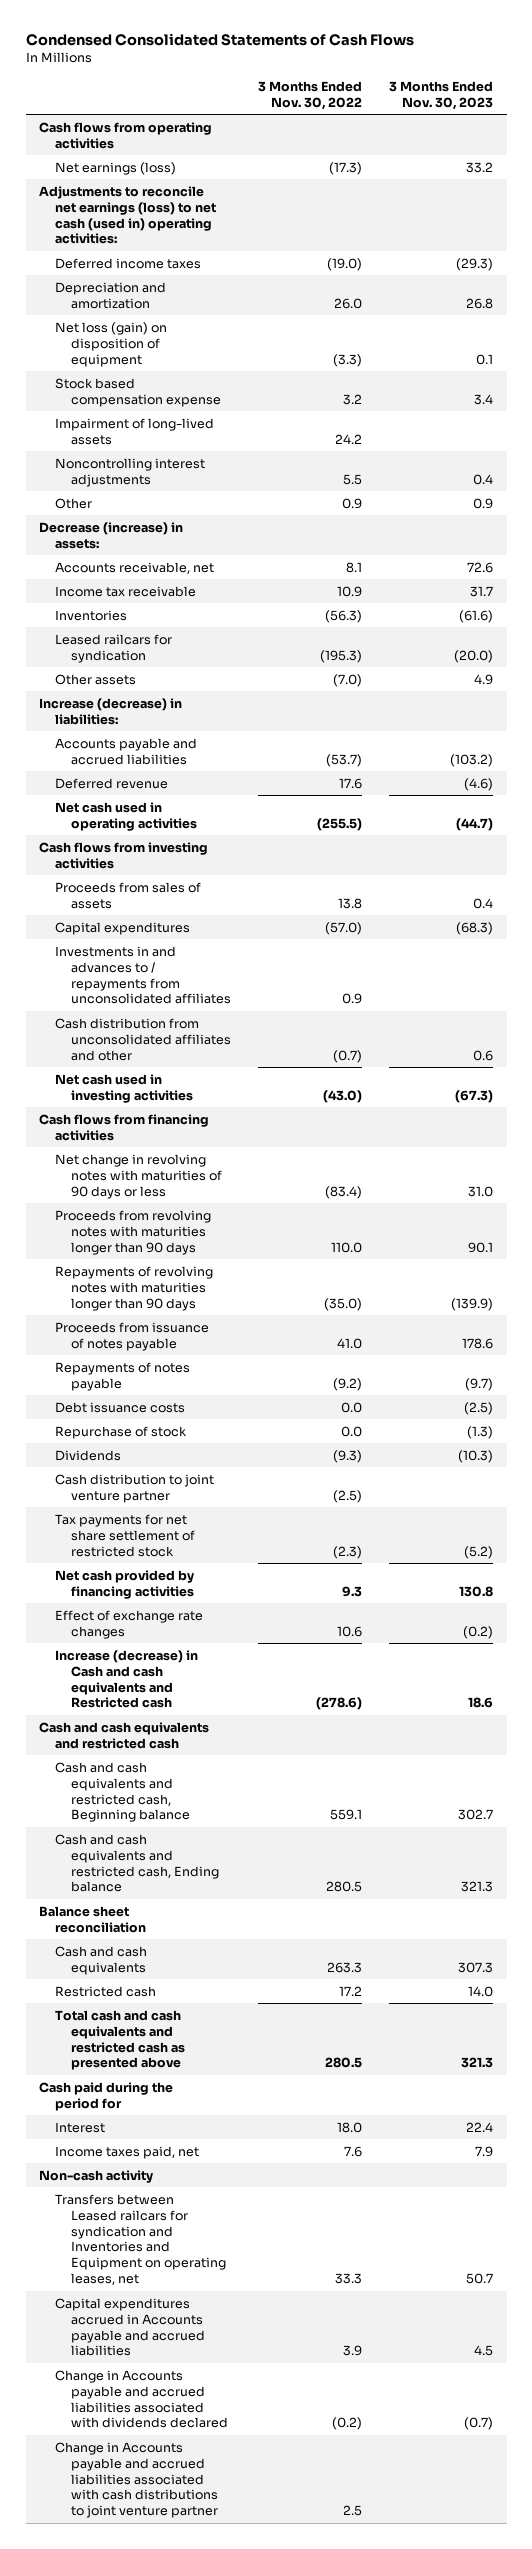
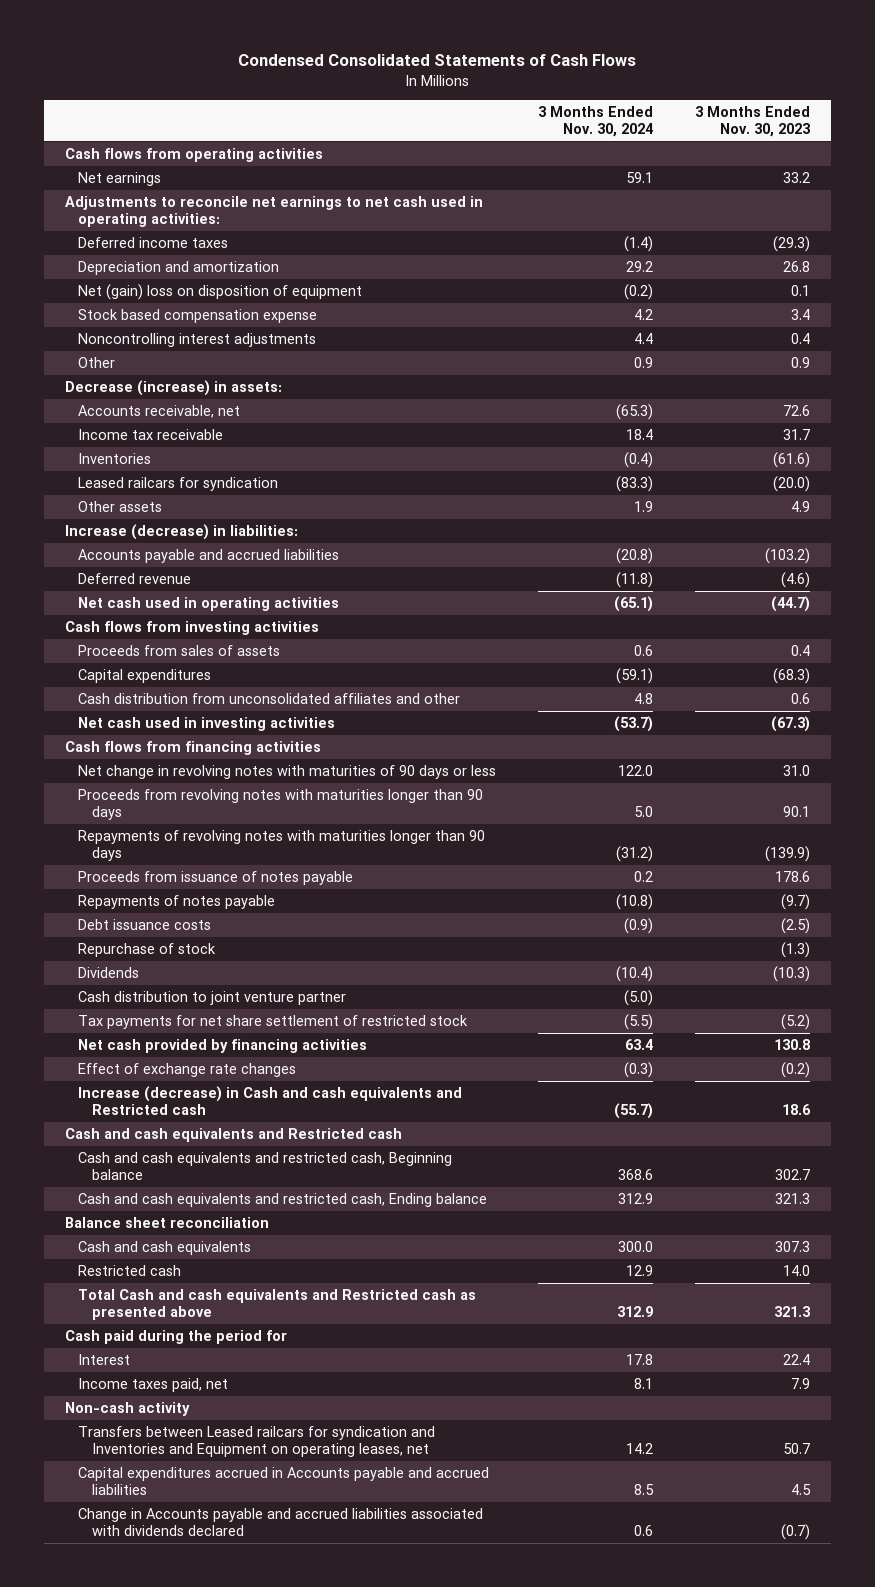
- | 3 Months Ended Nov. 30, 2022 | 3 Months Ended Nov. 30, 2023
+ | 3 Months Ended Nov. 30, 2024 | 3 Months Ended Nov. 30, 2023
- Net earnings (loss) | (17.3) | 33.2
- Adjustments to reconcile net earnings (loss) to net cash (used in) operating activities:
+ Net earnings | 59.1 | 33.2
+ Adjustments to reconcile net earnings to net cash used in operating activities:
- Net loss (gain) on disposition of equipment | (3.3) | 0.1
+ Net (gain) loss on disposition of equipment | (0.2) | 0.1
- Impairment of long-lived assets | 24.2 |
- Investments in and advances to / repayments from unconsolidated affiliates | 0.9 |
- Cash and cash equivalents and restricted cash
+ Cash and cash equivalents and Restricted cash
- Total cash and cash equivalents and restricted cash as presented above | 280.5 | 321.3
+ Total Cash and cash equivalents and Restricted cash as presented above | 312.9 | 321.3
- Change in Accounts payable and accrued liabilities associated with cash distributions to joint venture partner | 2.5 |

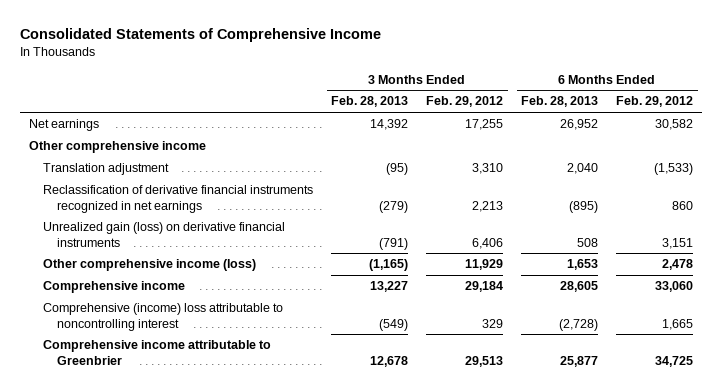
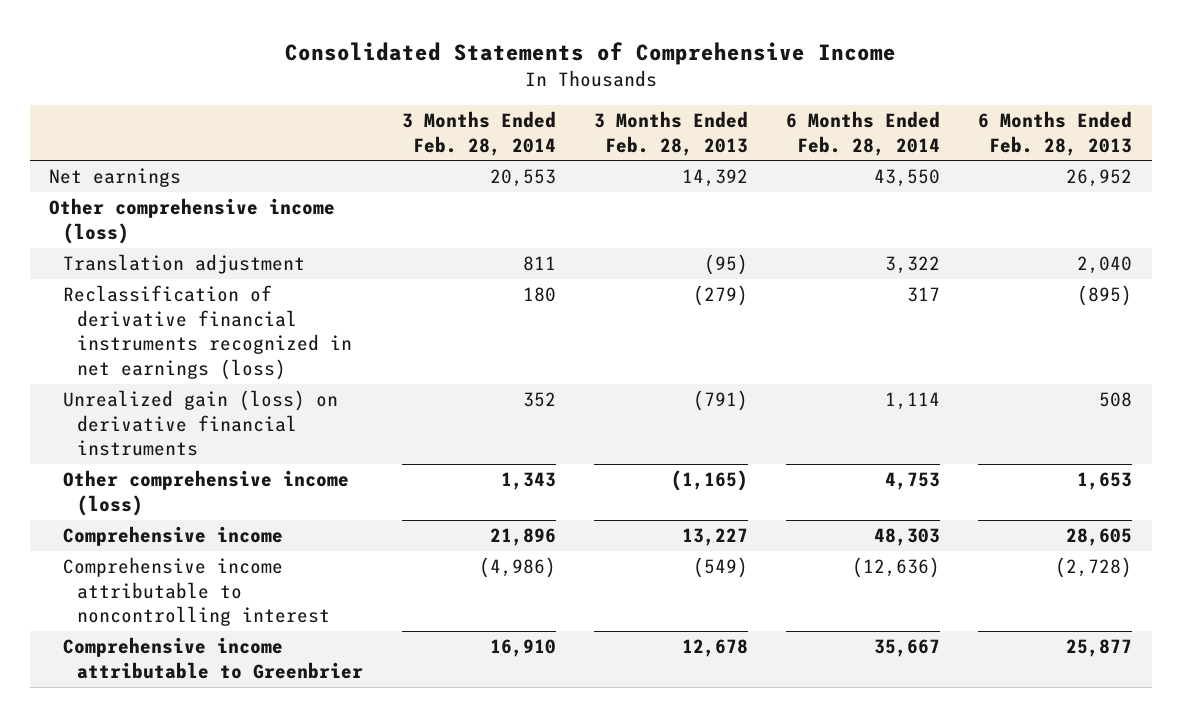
- | 3 Months Ended Feb. 28, 2013 | 3 Months Ended Feb. 29, 2012 | 6 Months Ended Feb. 28, 2013 | 6 Months Ended Feb. 29, 2012
+ | 3 Months Ended Feb. 28, 2014 | 3 Months Ended Feb. 28, 2013 | 6 Months Ended Feb. 28, 2014 | 6 Months Ended Feb. 28, 2013
- Other comprehensive income
+ Other comprehensive income (loss)
- Reclassification of derivative financial instruments recognized in net earnings | (279) | 2,213 | (895) | 860
+ Reclassification of derivative financial instruments recognized in net earnings (loss) | 180 | (279) | 317 | (895)
- Comprehensive (income) loss attributable to noncontrolling interest | (549) | 329 | (2,728) | 1,665
+ Comprehensive income attributable to noncontrolling interest | (4,986) | (549) | (12,636) | (2,728)

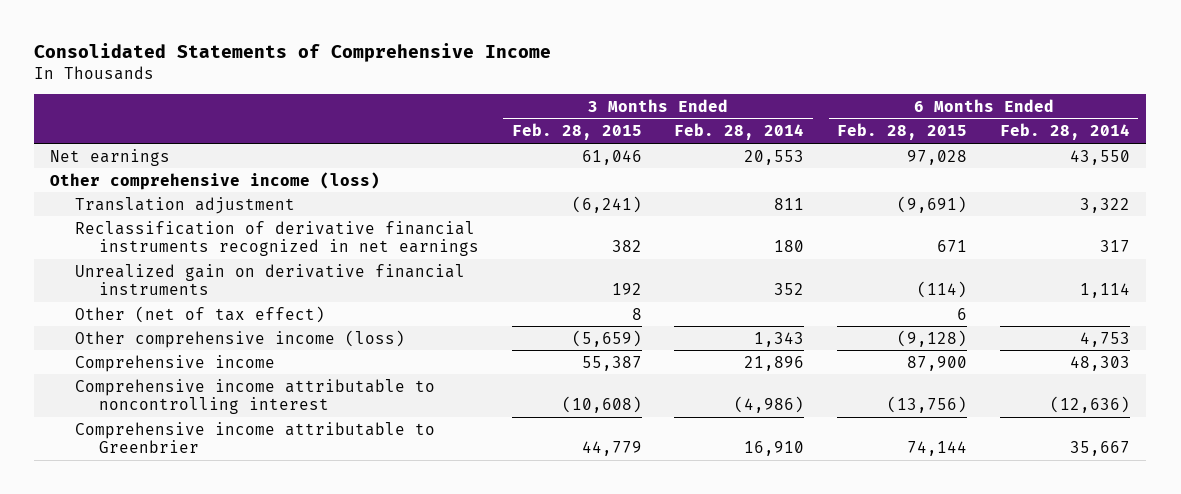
- | 3 Months Ended Feb. 28, 2014 | 3 Months Ended Feb. 28, 2013 | 6 Months Ended Feb. 28, 2014 | 6 Months Ended Feb. 28, 2013
+ | 3 Months Ended Feb. 28, 2015 | 3 Months Ended Feb. 28, 2014 | 6 Months Ended Feb. 28, 2015 | 6 Months Ended Feb. 28, 2014
- Reclassification of derivative financial instruments recognized in net earnings (loss) | 180 | (279) | 317 | (895)
- Unrealized gain (loss) on derivative financial instruments | 352 | (791) | 1,114 | 508
+ Reclassification of derivative financial instruments recognized in net earnings | 382 | 180 | 671 | 317
+ Unrealized gain on derivative financial instruments | 192 | 352 | (114) | 1,114
+ Other (net of tax effect) | 8 | | 6 |

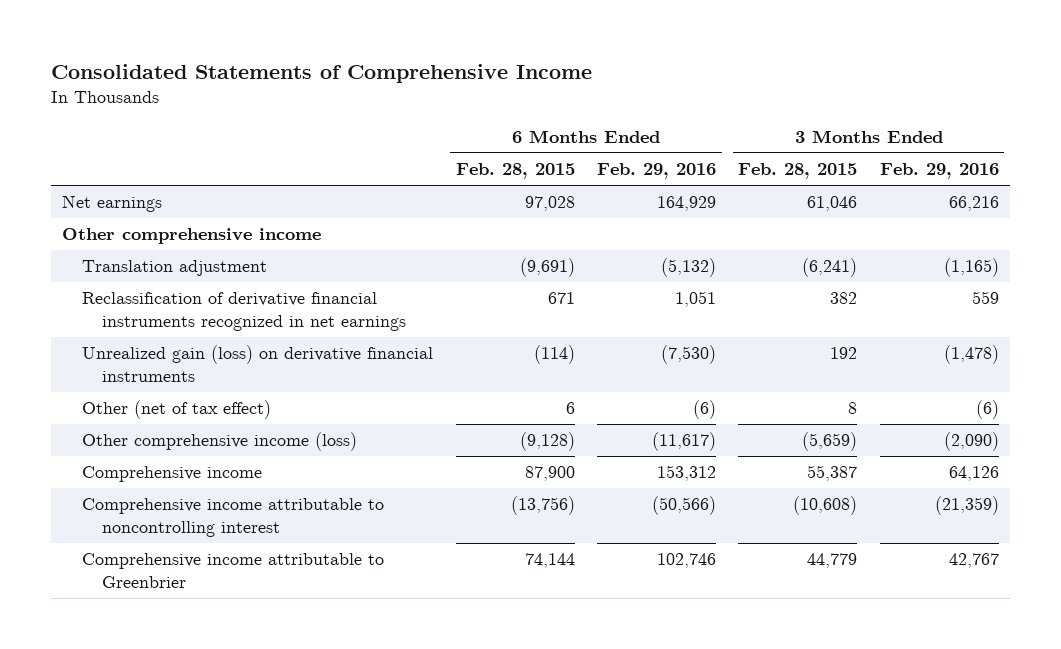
- | 3 Months Ended Feb. 28, 2015 | 3 Months Ended Feb. 28, 2014 | 6 Months Ended Feb. 28, 2015 | 6 Months Ended Feb. 28, 2014
+ | 6 Months Ended Feb. 28, 2015 | 6 Months Ended Feb. 29, 2016 | 3 Months Ended Feb. 28, 2015 | 3 Months Ended Feb. 29, 2016
- Other comprehensive income (loss)
+ Other comprehensive income
- Unrealized gain on derivative financial instruments | 192 | 352 | (114) | 1,114
+ Unrealized gain (loss) on derivative financial instruments | (114) | (7,530) | 192 | (1,478)

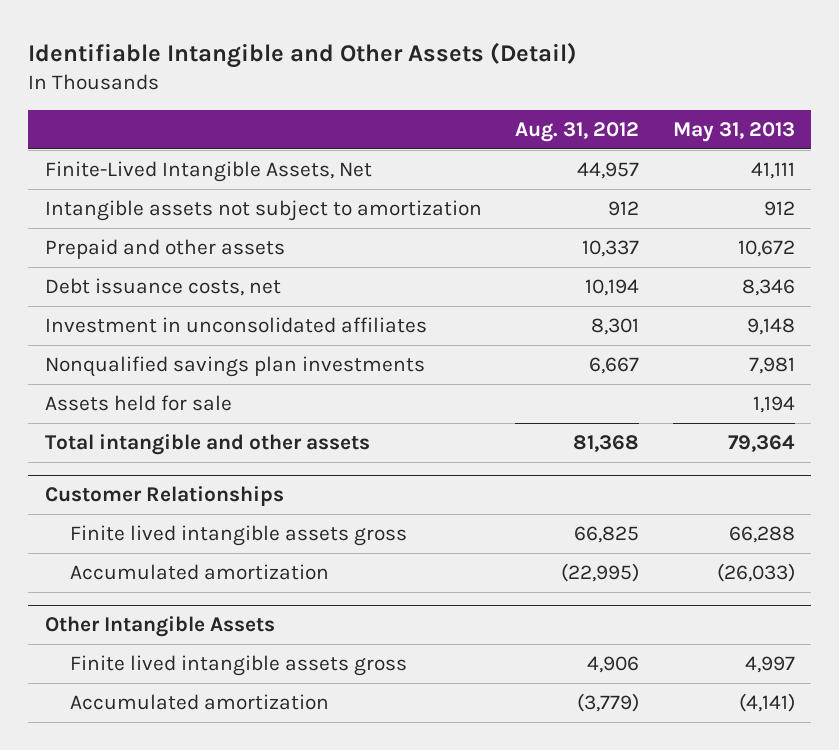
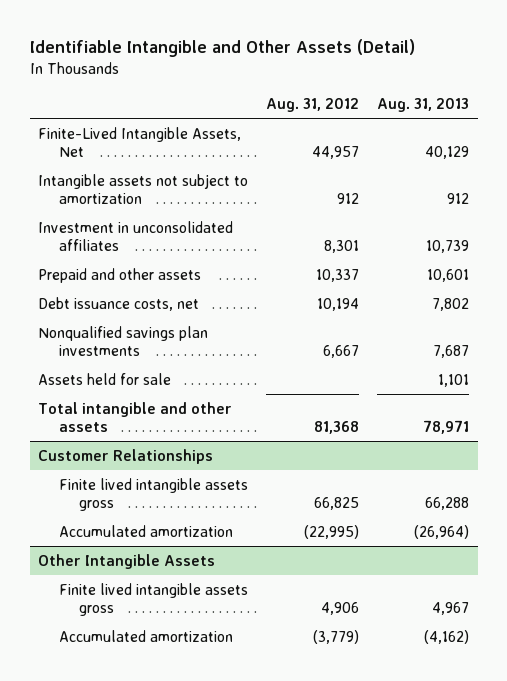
- | Aug. 31, 2012 | May 31, 2013
+ | Aug. 31, 2012 | Aug. 31, 2013
moved up: Investment in unconsolidated affiliates | 8,301 | 10,739

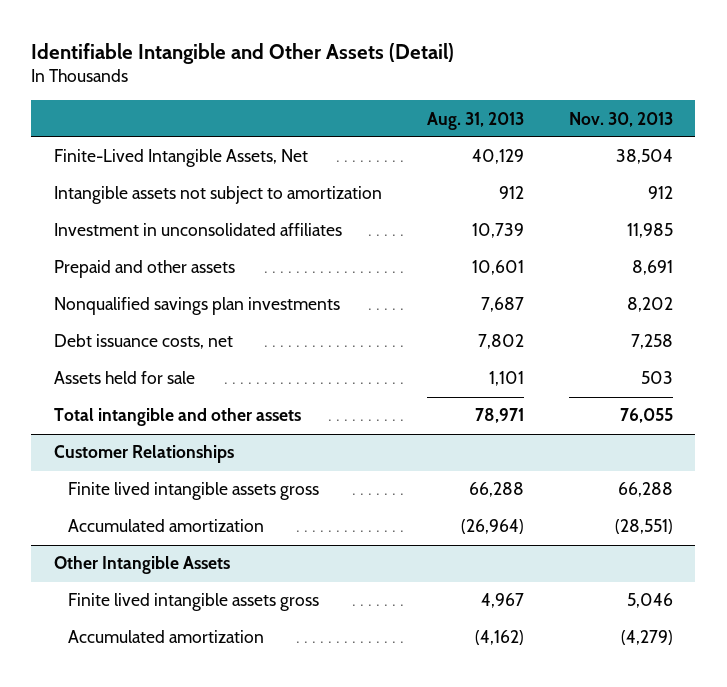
- | Aug. 31, 2012 | Aug. 31, 2013
+ | Aug. 31, 2013 | Nov. 30, 2013
moved down: Debt issuance costs, net | 7,802 | 7,258

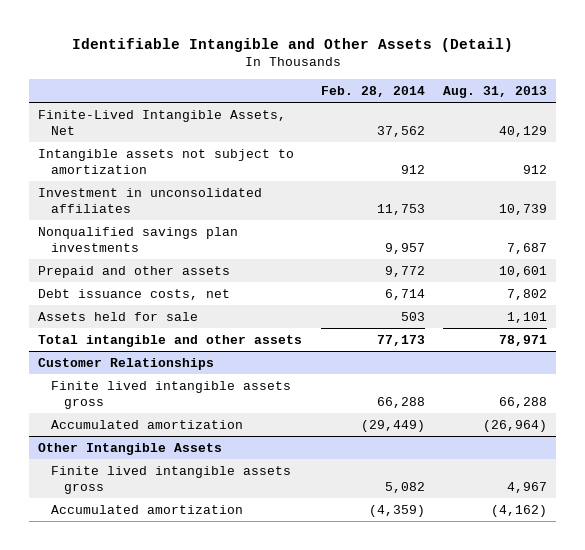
- | Aug. 31, 2013 | Nov. 30, 2013
+ | Feb. 28, 2014 | Aug. 31, 2013
moved down: Prepaid and other assets | 9,772 | 10,601

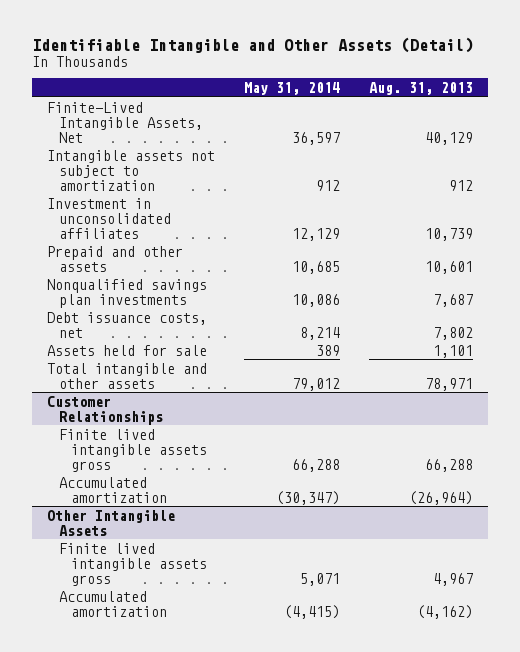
- | Feb. 28, 2014 | Aug. 31, 2013
+ | May 31, 2014 | Aug. 31, 2013
moved down: Nonqualified savings plan investments | 10,086 | 7,687

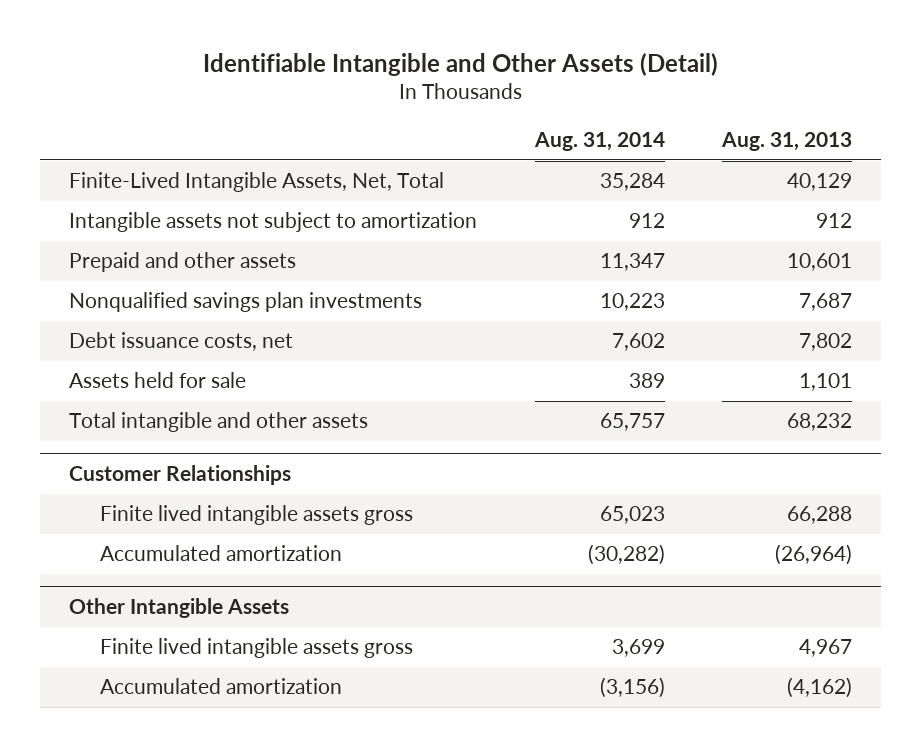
- | May 31, 2014 | Aug. 31, 2013
+ | Aug. 31, 2014 | Aug. 31, 2013
- Finite-Lived Intangible Assets, Net | 36,597 | 40,129
+ Finite-Lived Intangible Assets, Net, Total | 35,284 | 40,129
- Investment in unconsolidated affiliates | 12,129 | 10,739
- Total intangible and other assets | 79,012 | 78,971
+ Total intangible and other assets | 65,757 | 68,232

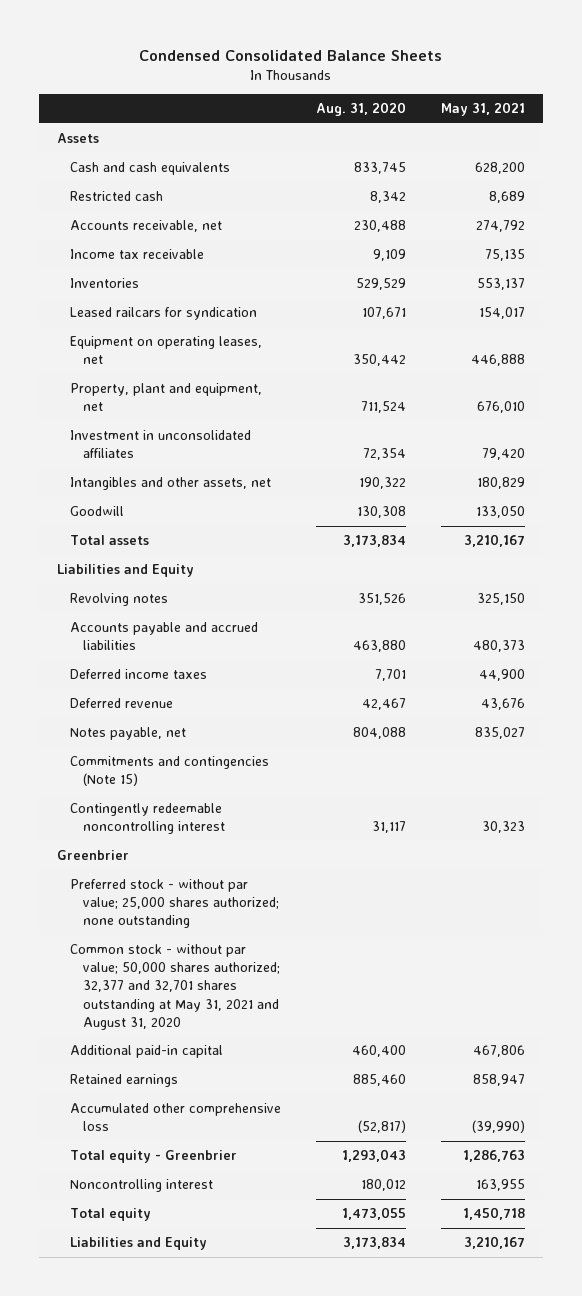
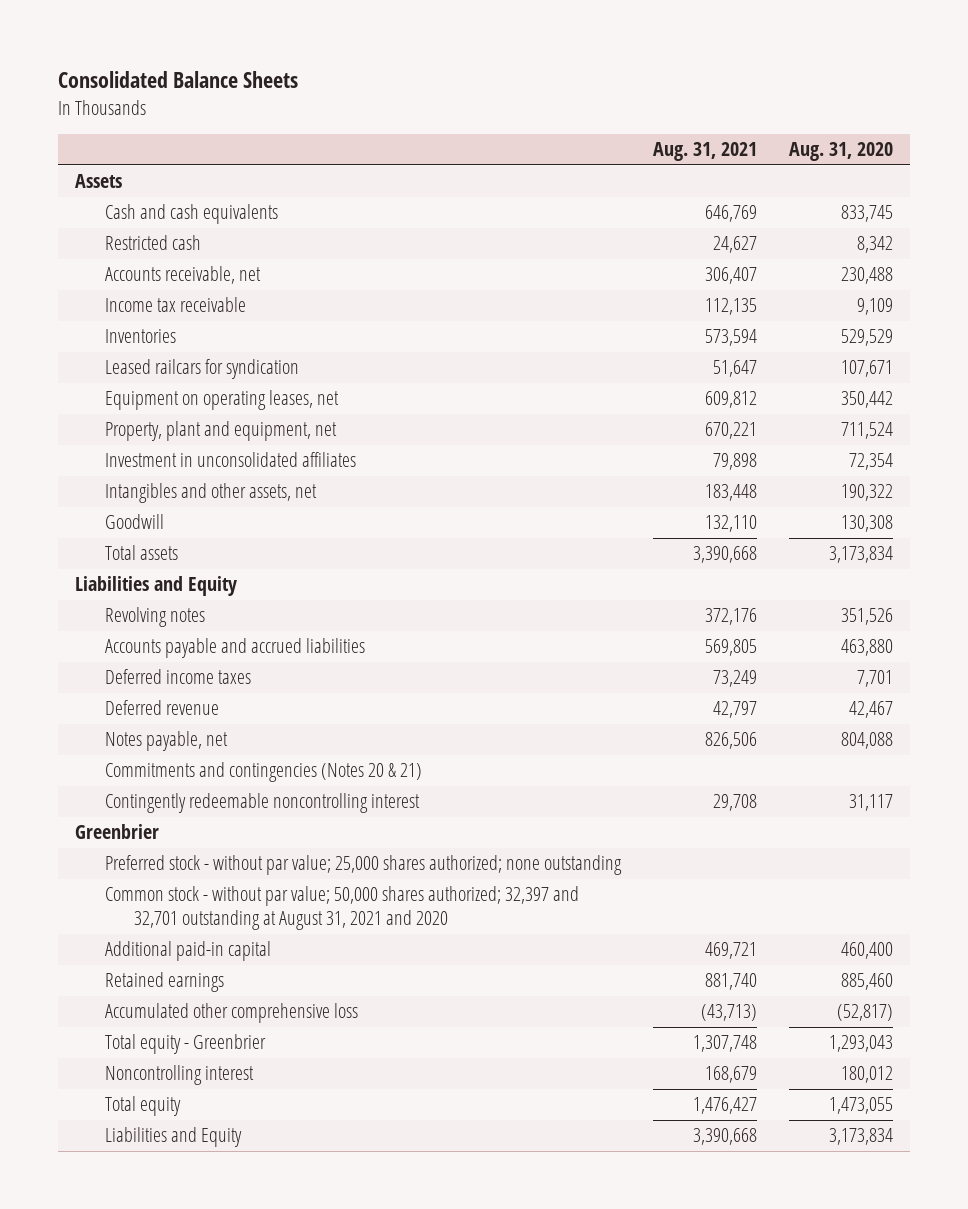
- Condensed Consolidated Balance Sheets
+ Consolidated Balance Sheets
- | Aug. 31, 2020 | May 31, 2021
+ | Aug. 31, 2021 | Aug. 31, 2020
- Commitments and contingencies (Note 15)
+ Commitments and contingencies (Notes 20 & 21)
- Common stock - without par value; 50,000 shares authorized; 32,377 and 32,701 shares outstanding at May 31, 2021 and August 31, 2020
+ Common stock - without par value; 50,000 shares authorized; 32,397 and 32,701 outstanding at August 31, 2021 and 2020

